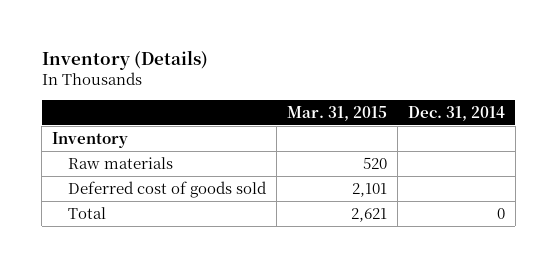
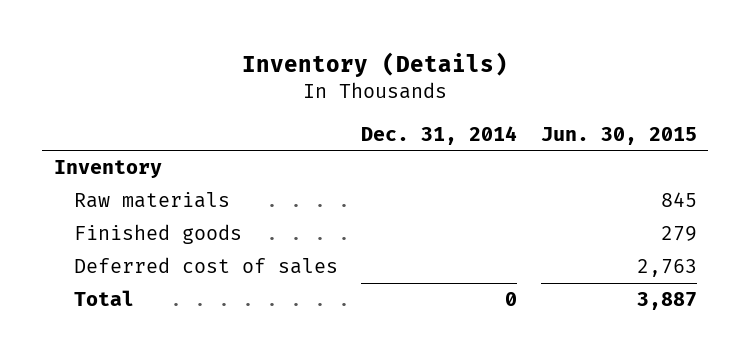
- | Mar. 31, 2015 | Dec. 31, 2014
+ | Dec. 31, 2014 | Jun. 30, 2015
- Deferred cost of goods sold | 2,101 |
+ Finished goods | | 279
+ Deferred cost of sales | | 2,763

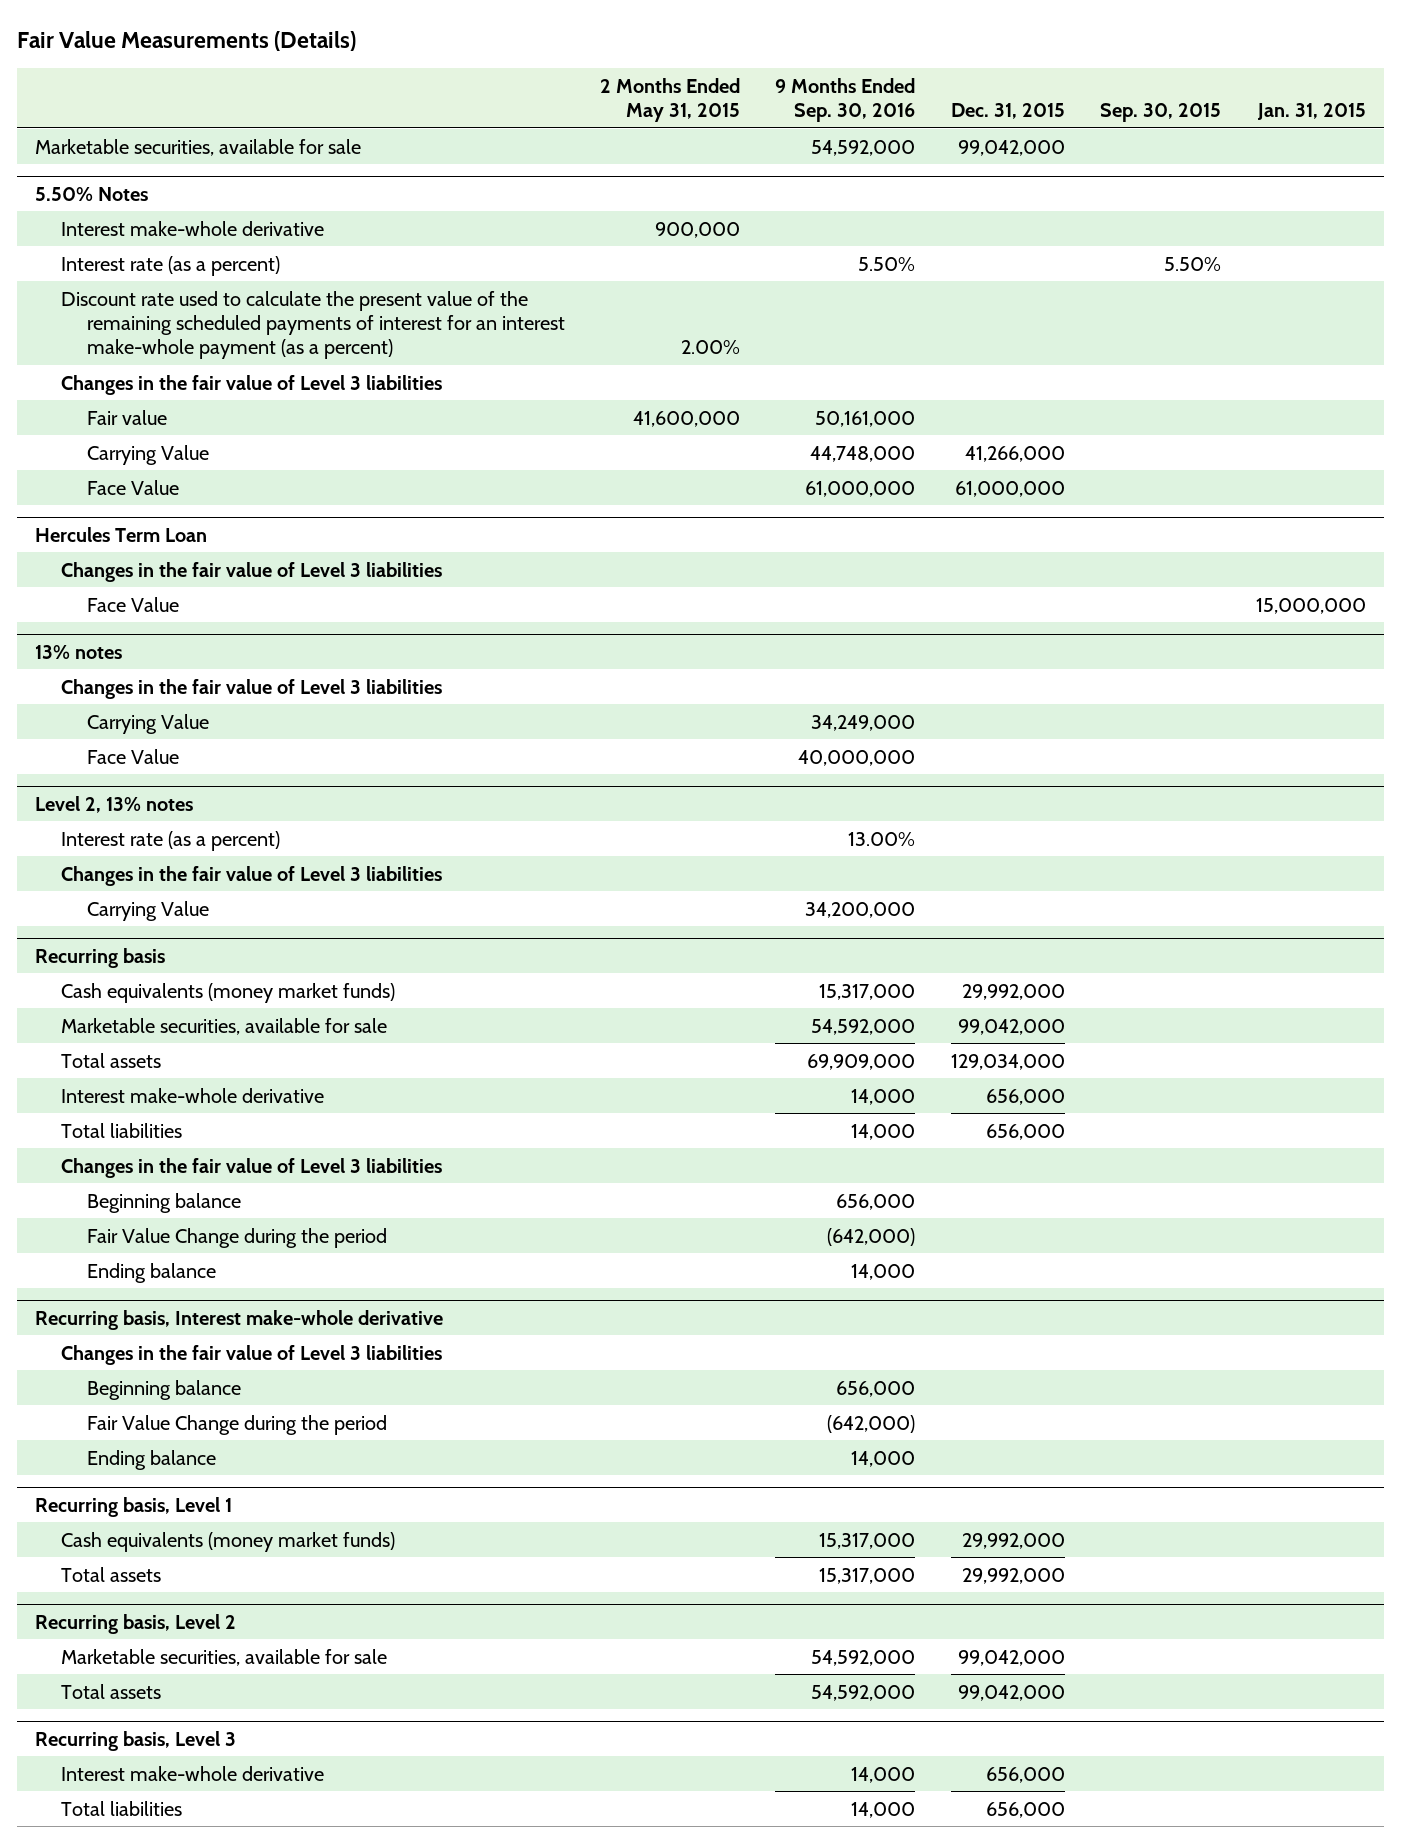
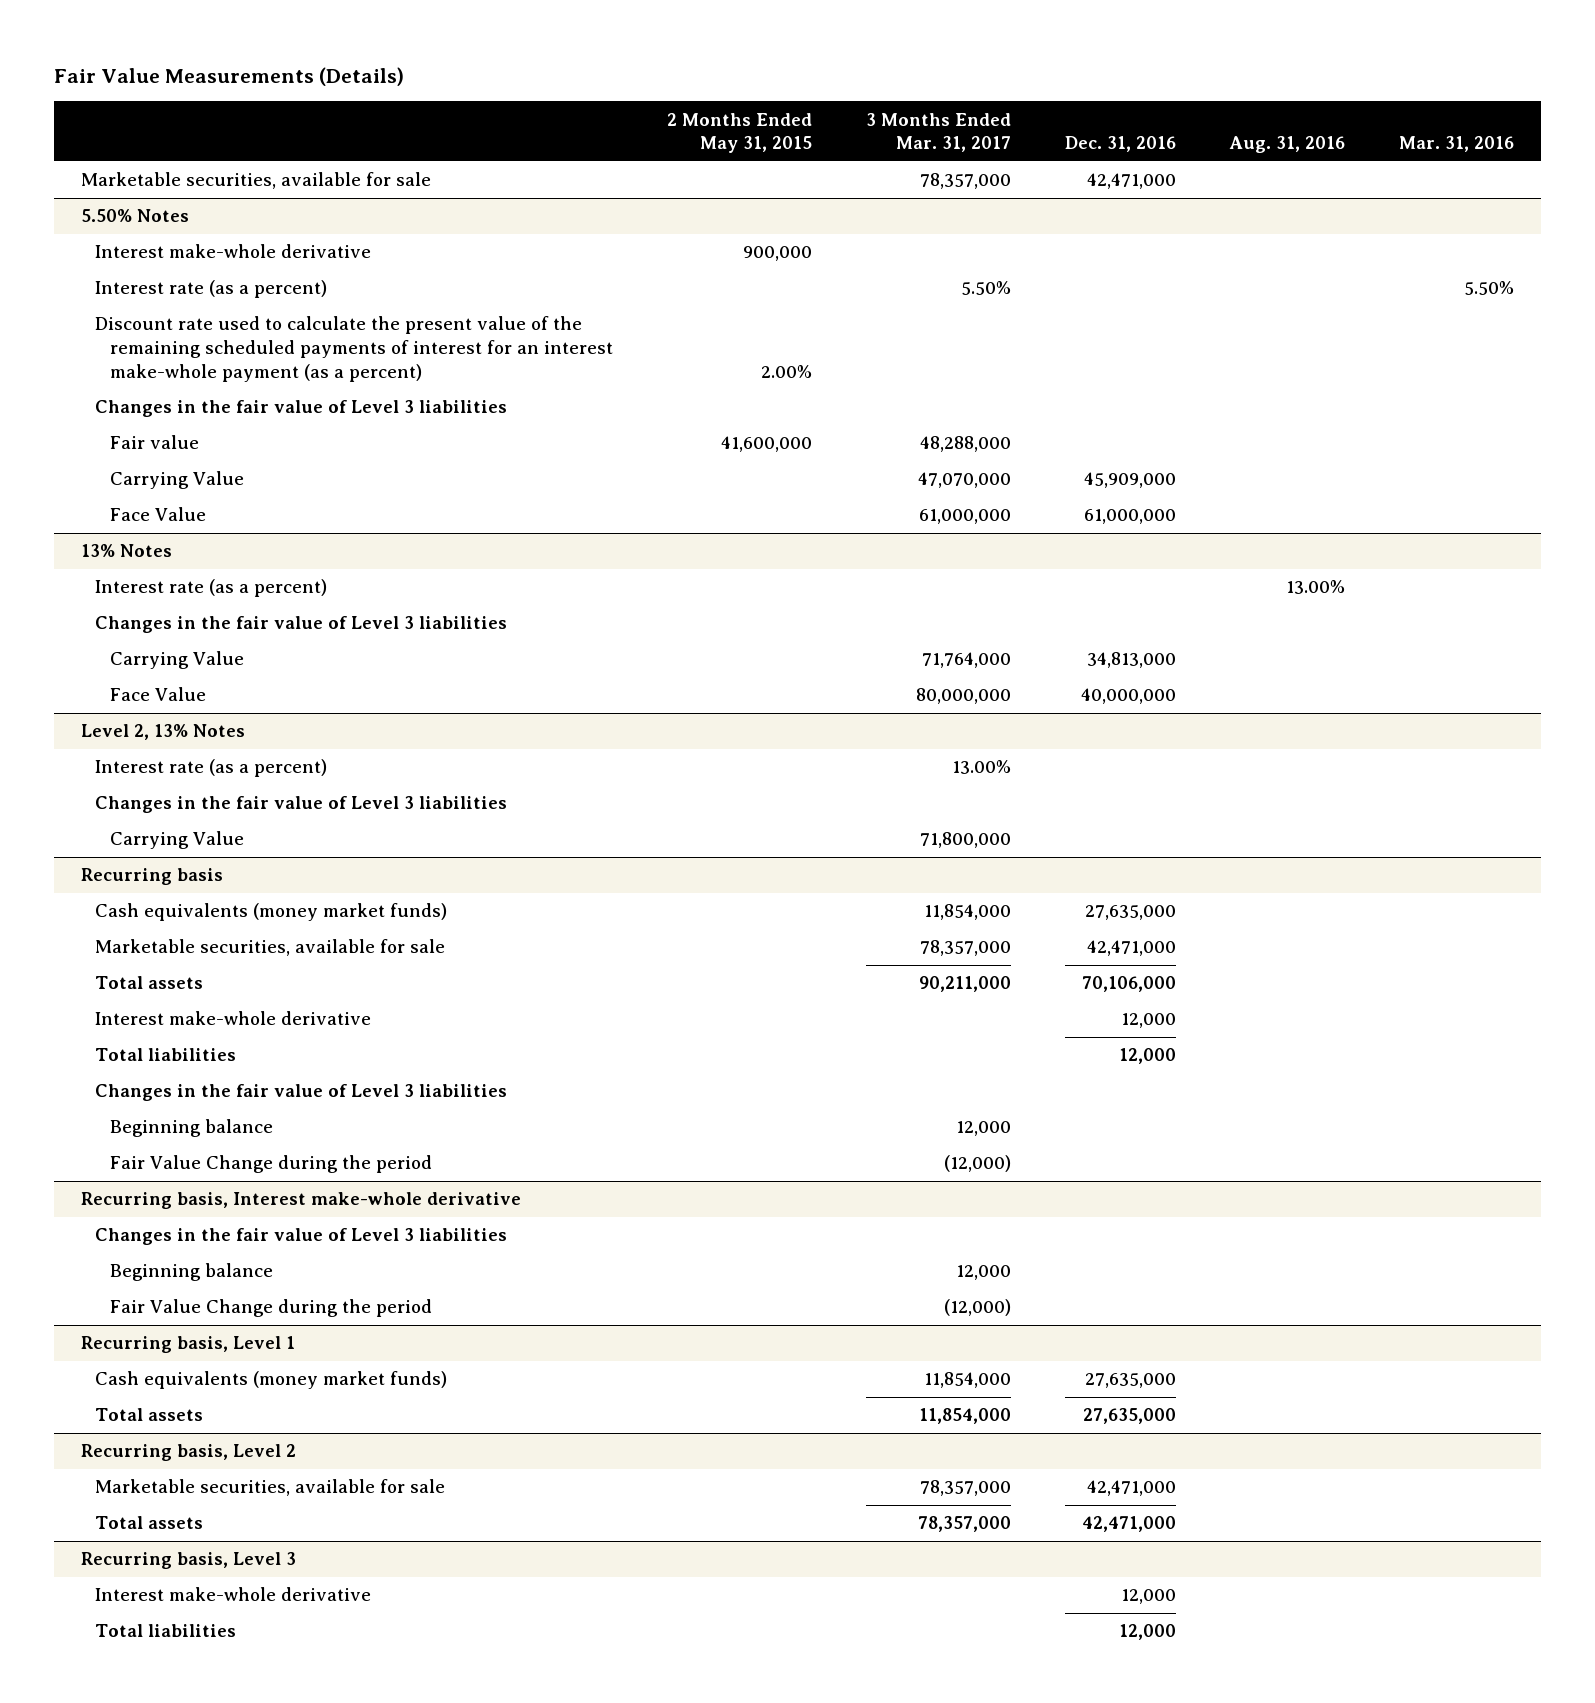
- | 2 Months Ended May 31, 2015 | 9 Months Ended Sep. 30, 2016 | Dec. 31, 2015 | Sep. 30, 2015 | Jan. 31, 2015
+ | 2 Months Ended May 31, 2015 | 3 Months Ended Mar. 31, 2017 | Dec. 31, 2016 | Aug. 31, 2016 | Mar. 31, 2016
- Hercules Term Loan
- Changes in the fair value of Level 3 liabilities
- Face Value | | | | | 15,000,000
- 13% notes
+ 13% Notes
+ Interest rate (as a percent) | | | | 13.00% |
- Level 2, 13% notes
+ Level 2, 13% Notes
@ Recurring basis
- Ending balance | | 14,000 | | |
@ Recurring basis, Interest make-whole derivative
- Ending balance | | 14,000 | | |

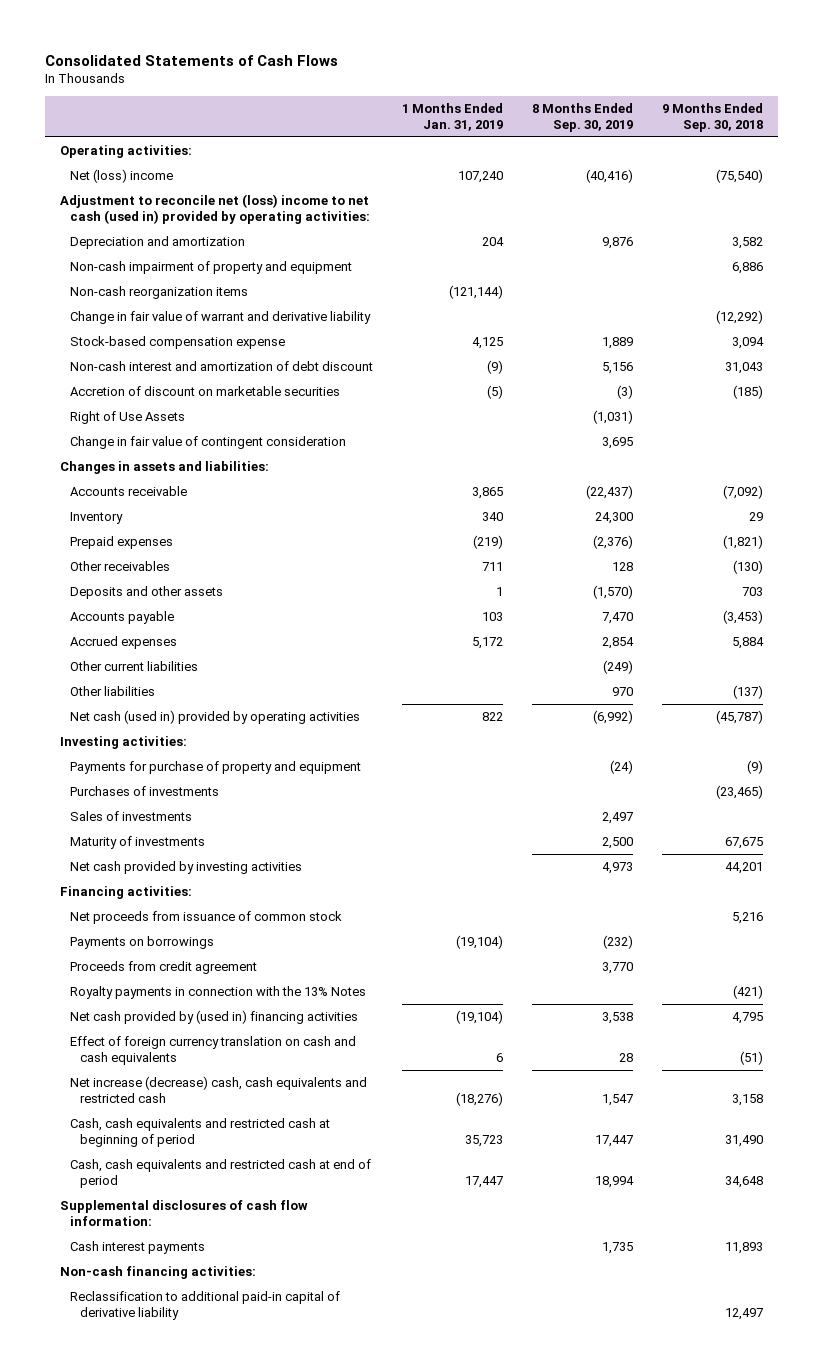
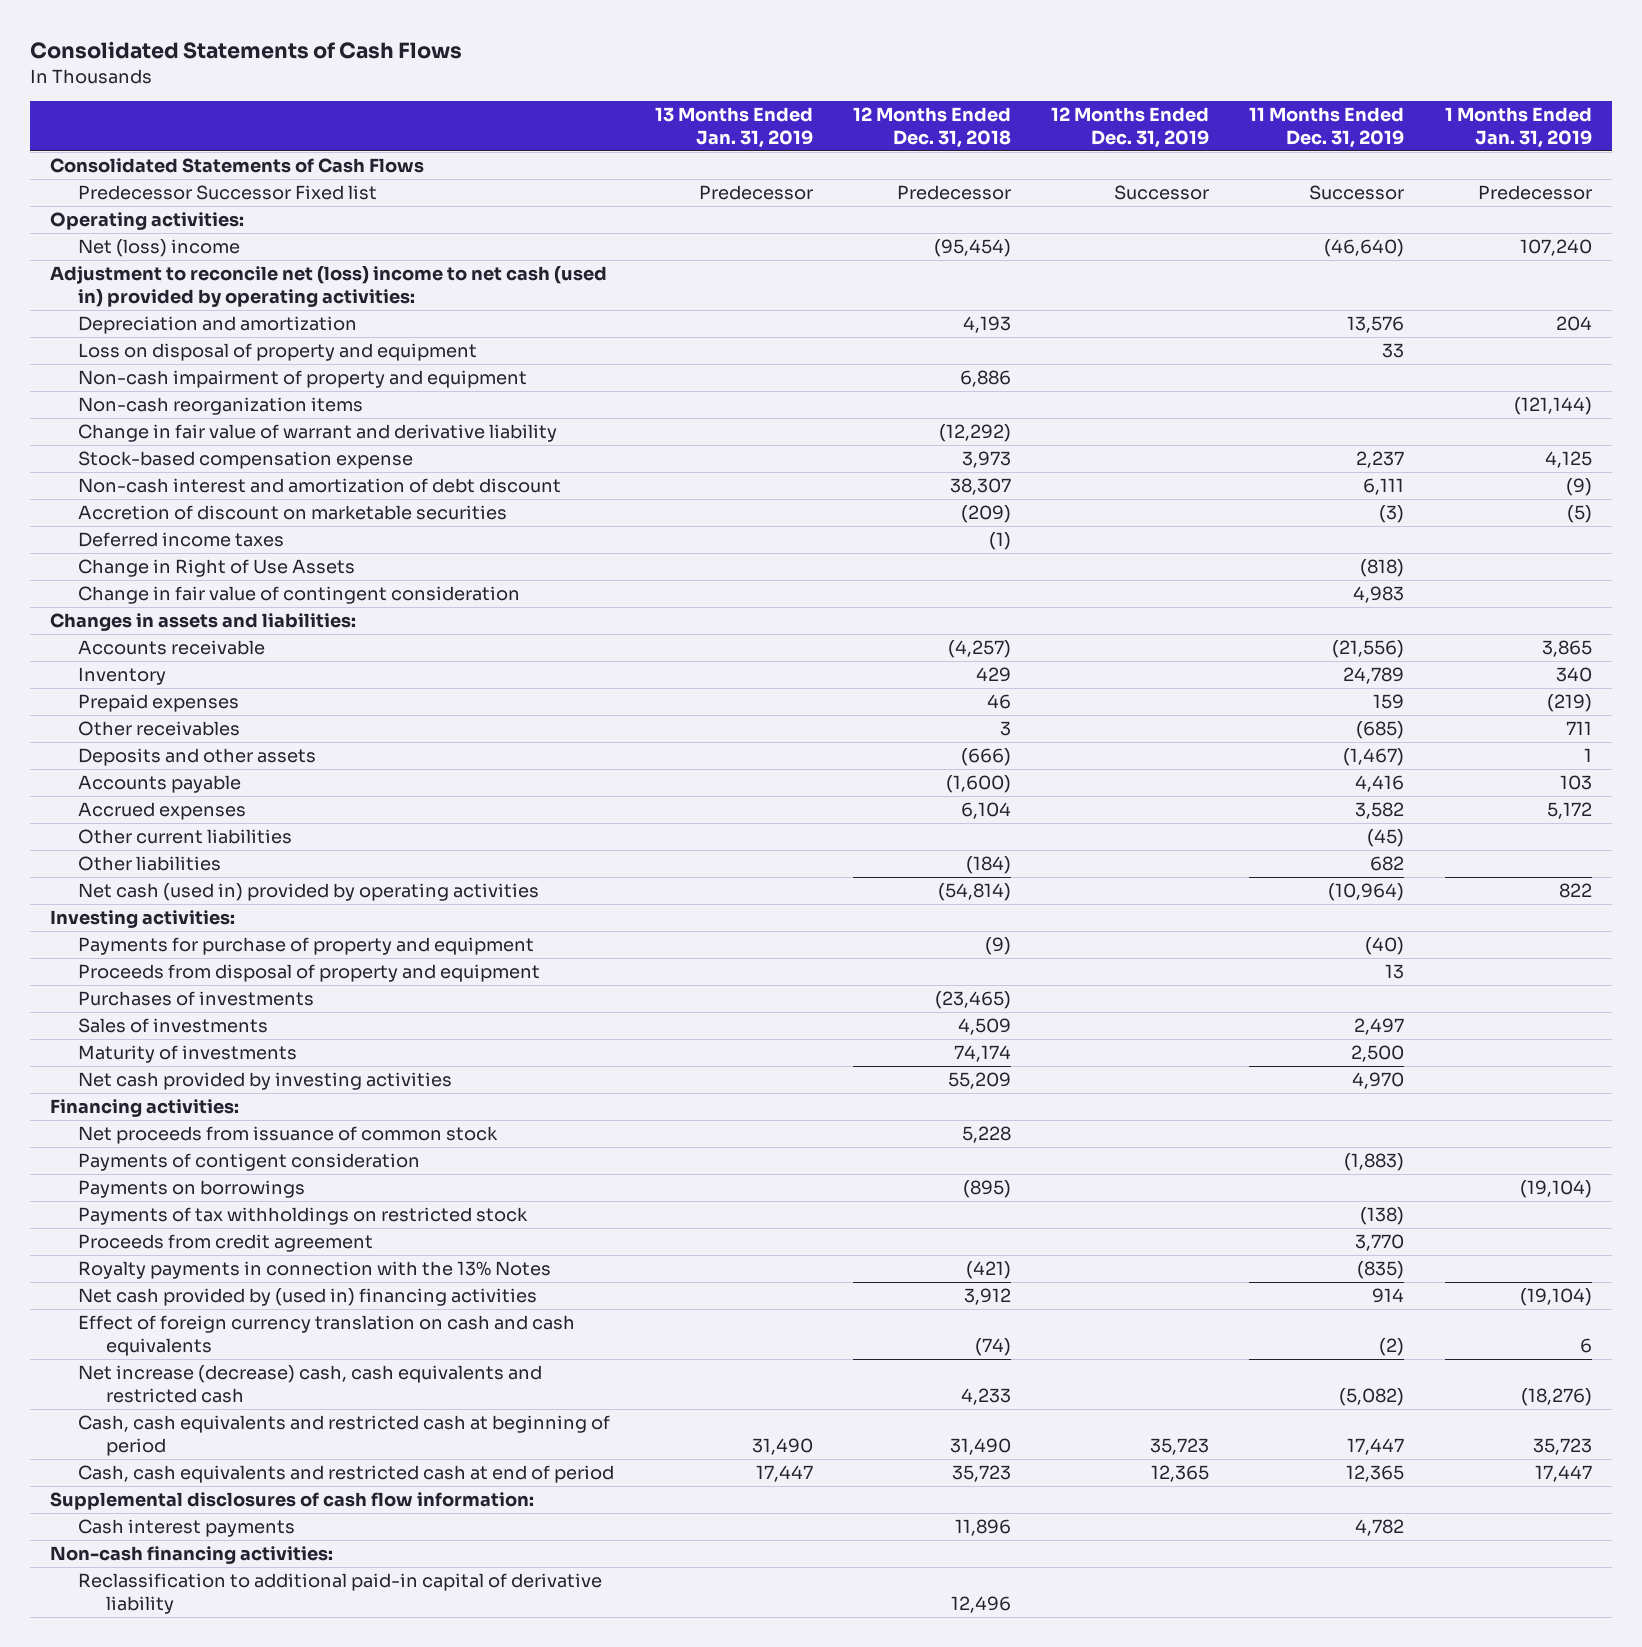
- | 1 Months Ended Jan. 31, 2019 | 8 Months Ended Sep. 30, 2019 | 9 Months Ended Sep. 30, 2018
+ | 13 Months Ended Jan. 31, 2019 | 12 Months Ended Dec. 31, 2018 | 12 Months Ended Dec. 31, 2019 | 11 Months Ended Dec. 31, 2019 | 1 Months Ended Jan. 31, 2019
+ Consolidated Statements of Cash Flows
+ Predecessor Successor Fixed list | Predecessor | Predecessor | Successor | Successor | Predecessor
+ Loss on disposal of property and equipment | | | | 33 |
- Right of Use Assets | | (1,031) |
+ Deferred income taxes | | (1) | | |
+ Change in Right of Use Assets | | | | (818) |
+ Proceeds from disposal of property and equipment | | | | 13 |
+ Payments of contigent consideration | | | | (1,883) |
+ Payments of tax withholdings on restricted stock | | | | (138) |

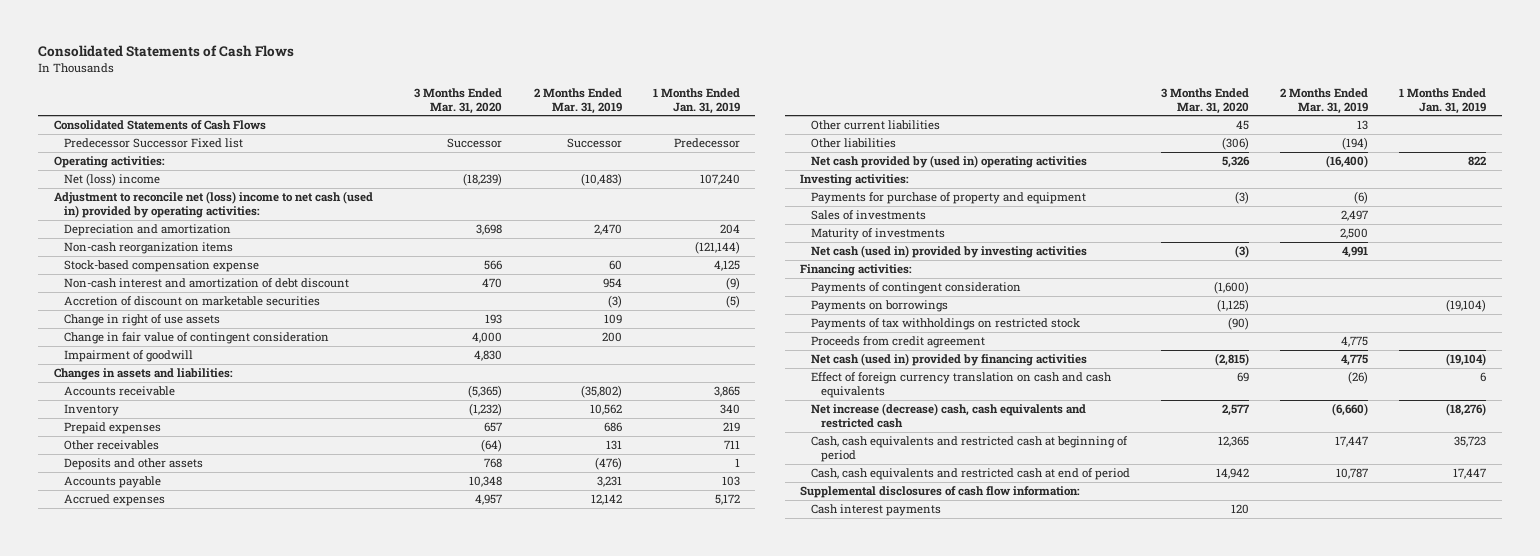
- | 13 Months Ended Jan. 31, 2019 | 12 Months Ended Dec. 31, 2018 | 12 Months Ended Dec. 31, 2019 | 11 Months Ended Dec. 31, 2019 | 1 Months Ended Jan. 31, 2019
+ | 3 Months Ended Mar. 31, 2020 | 2 Months Ended Mar. 31, 2019 | 1 Months Ended Jan. 31, 2019
- Loss on disposal of property and equipment | | | | 33 |
- Non-cash impairment of property and equipment | | 6,886 | | |
- Change in fair value of warrant and derivative liability | | (12,292) | | |
- Deferred income taxes | | (1) | | |
- Change in Right of Use Assets | | | | (818) |
+ Change in right of use assets | 193 | 109 |
+ Impairment of goodwill | 4,830 | |
- Prepaid expenses | | 46 | | 159 | (219)
+ Prepaid expenses | 657 | 686 | 219
- Net cash (used in) provided by operating activities | | (54,814) | | (10,964) | 822
+ Net cash provided by (used in) operating activities | 5,326 | (16,400) | 822
- Proceeds from disposal of property and equipment | | | | 13 |
- Purchases of investments | | (23,465) | | |
- Net cash provided by investing activities | | 55,209 | | 4,970 |
+ Net cash (used in) provided by investing activities | (3) | 4,991 |
- Net proceeds from issuance of common stock | | 5,228 | | |
- Payments of contigent consideration | | | | (1,883) |
+ Payments of contingent consideration | (1,600) | |
- Royalty payments in connection with the 13% Notes | | (421) | | (835) |
- Net cash provided by (used in) financing activities | | 3,912 | | 914 | (19,104)
+ Net cash (used in) provided by financing activities | (2,815) | 4,775 | (19,104)
- Non-cash financing activities:
- Reclassification to additional paid-in capital of derivative liability | | 12,496 | | |

